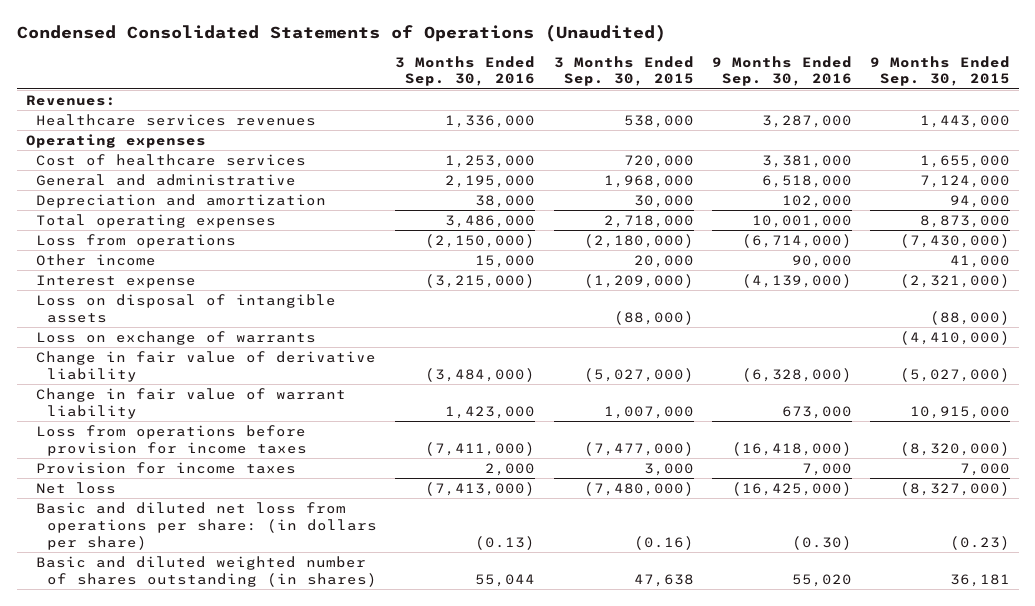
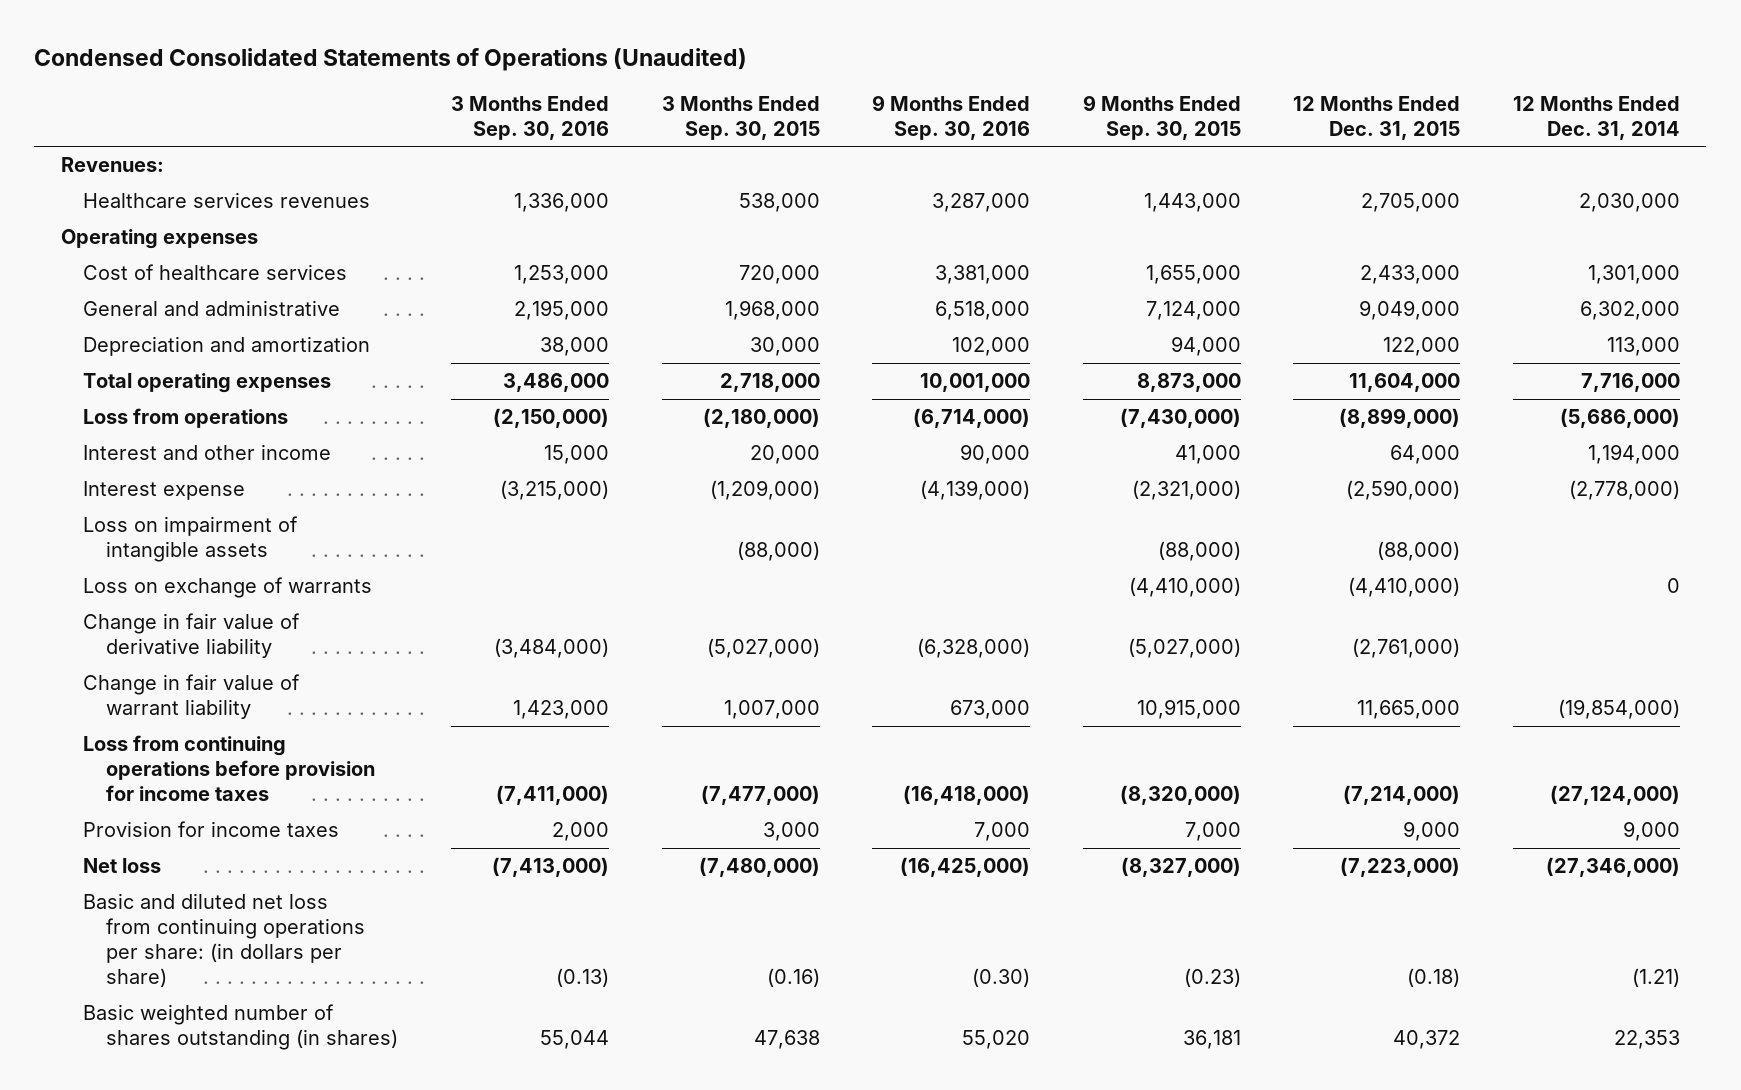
- | 3 Months Ended Sep. 30, 2016 | 3 Months Ended Sep. 30, 2015 | 9 Months Ended Sep. 30, 2016 | 9 Months Ended Sep. 30, 2015
+ | 3 Months Ended Sep. 30, 2016 | 3 Months Ended Sep. 30, 2015 | 9 Months Ended Sep. 30, 2016 | 9 Months Ended Sep. 30, 2015 | 12 Months Ended Dec. 31, 2015 | 12 Months Ended Dec. 31, 2014
- Other income | 15,000 | 20,000 | 90,000 | 41,000
+ Interest and other income | 15,000 | 20,000 | 90,000 | 41,000 | 64,000 | 1,194,000
- Loss on disposal of intangible assets | | (88,000) | | (88,000)
+ Loss on impairment of intangible assets | | (88,000) | | (88,000) | (88,000) |
- Loss from operations before provision for income taxes | (7,411,000) | (7,477,000) | (16,418,000) | (8,320,000)
+ Loss from continuing operations before provision for income taxes | (7,411,000) | (7,477,000) | (16,418,000) | (8,320,000) | (7,214,000) | (27,124,000)
- Basic and diluted net loss from operations per share: (in dollars per share) | (0.13) | (0.16) | (0.30) | (0.23)
- Basic and diluted weighted number of shares outstanding (in shares) | 55,044 | 47,638 | 55,020 | 36,181
+ Basic and diluted net loss from continuing operations per share: (in dollars per share) | (0.13) | (0.16) | (0.30) | (0.23) | (0.18) | (1.21)
+ Basic weighted number of shares outstanding (in shares) | 55,044 | 47,638 | 55,020 | 36,181 | 40,372 | 22,353

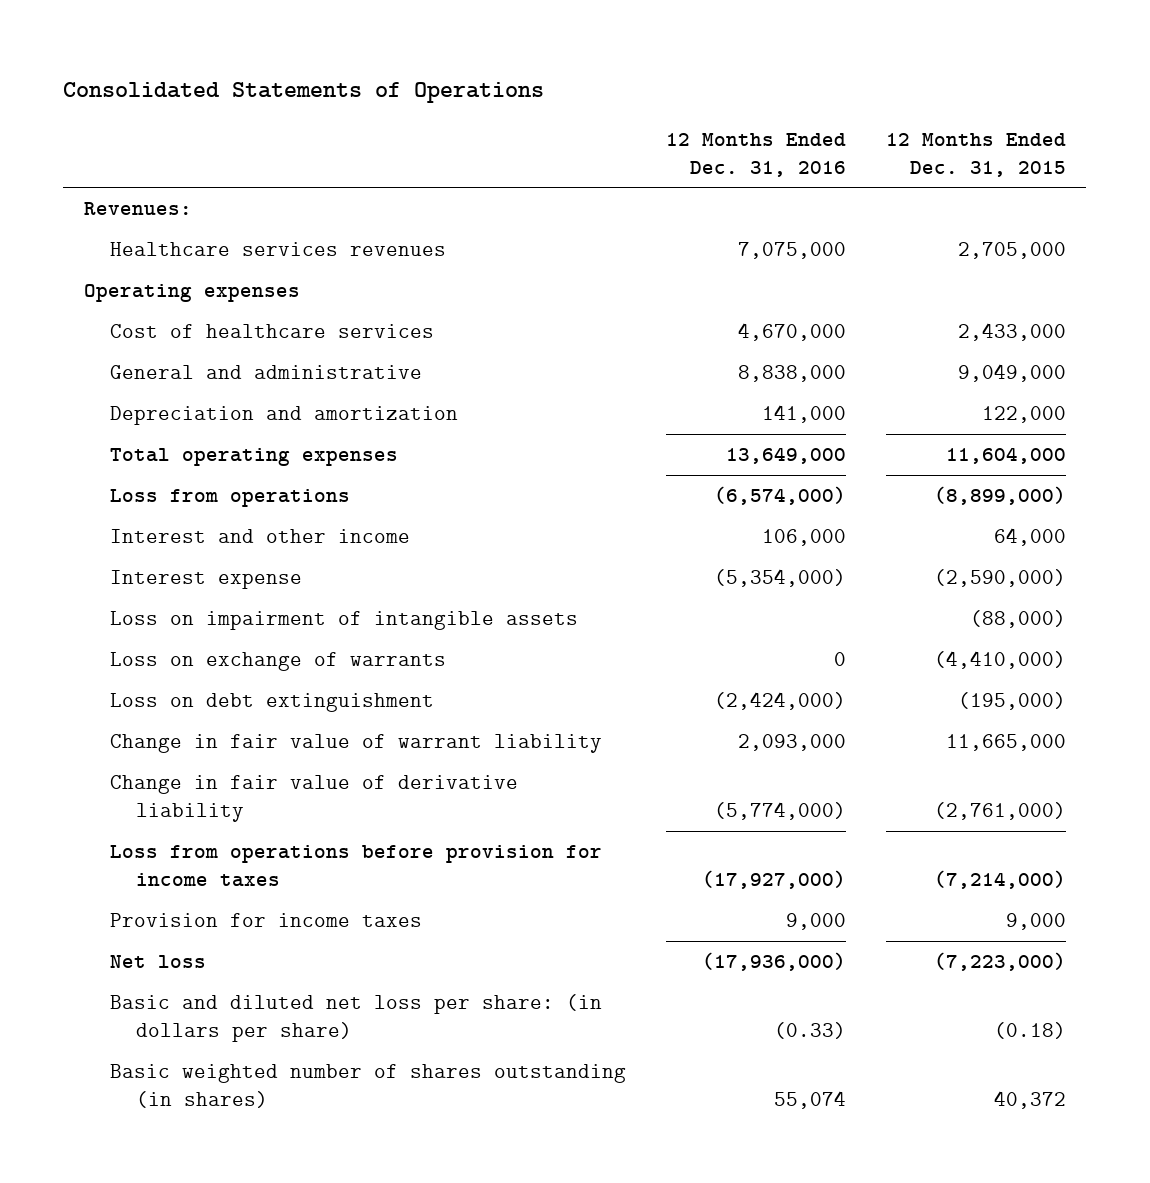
- Condensed Consolidated Statements of Operations (Unaudited)
+ Consolidated Statements of Operations
- | 3 Months Ended Sep. 30, 2016 | 3 Months Ended Sep. 30, 2015 | 9 Months Ended Sep. 30, 2016 | 9 Months Ended Sep. 30, 2015 | 12 Months Ended Dec. 31, 2015 | 12 Months Ended Dec. 31, 2014
+ | 12 Months Ended Dec. 31, 2016 | 12 Months Ended Dec. 31, 2015
+ Loss on debt extinguishment | (2,424,000) | (195,000)
- Loss from continuing operations before provision for income taxes | (7,411,000) | (7,477,000) | (16,418,000) | (8,320,000) | (7,214,000) | (27,124,000)
moved down: Change in fair value of derivative liability | (5,774,000) | (2,761,000)
+ Loss from operations before provision for income taxes | (17,927,000) | (7,214,000)
- Basic and diluted net loss from continuing operations per share: (in dollars per share) | (0.13) | (0.16) | (0.30) | (0.23) | (0.18) | (1.21)
+ Basic and diluted net loss per share: (in dollars per share) | (0.33) | (0.18)

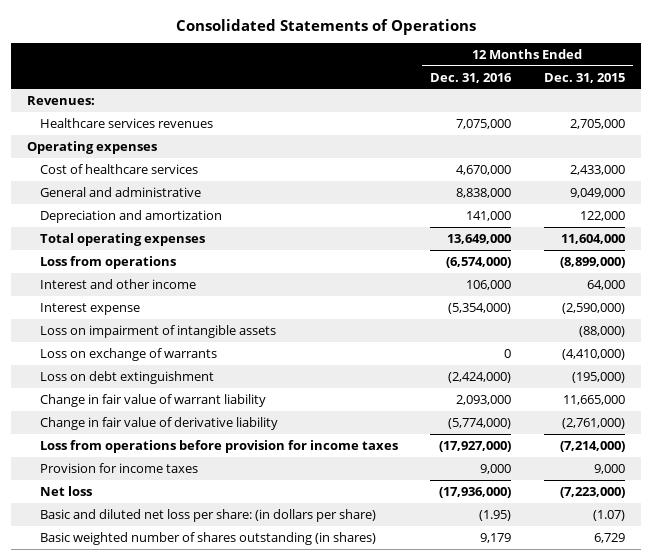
- Basic and diluted net loss per share: (in dollars per share) | (0.33) | (0.18)
- Basic weighted number of shares outstanding (in shares) | 55,074 | 40,372
+ Basic and diluted net loss per share: (in dollars per share) | (1.95) | (1.07)
+ Basic weighted number of shares outstanding (in shares) | 9,179 | 6,729

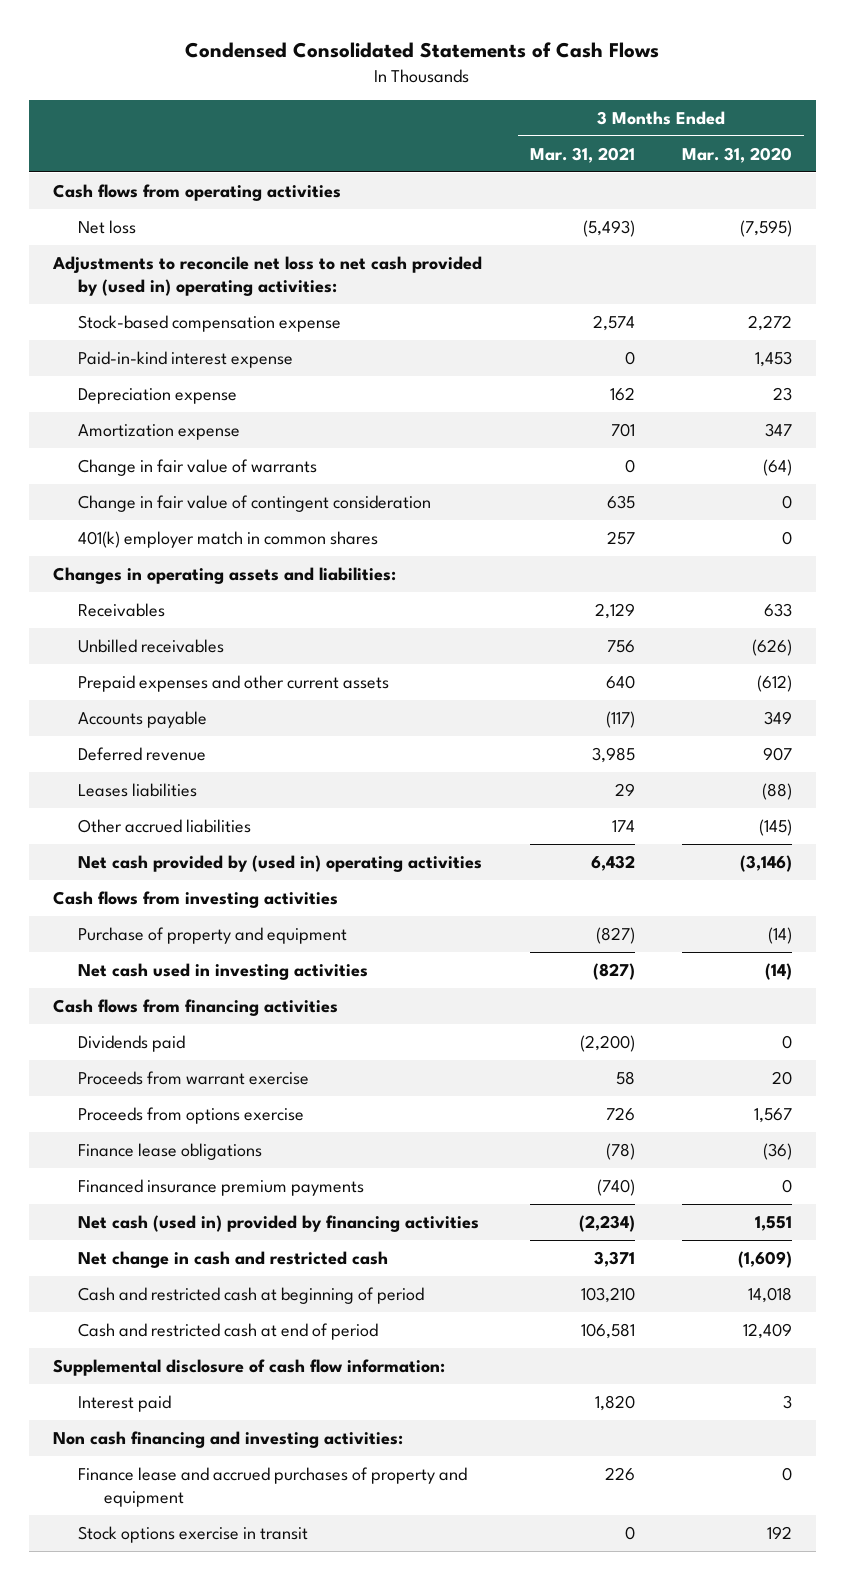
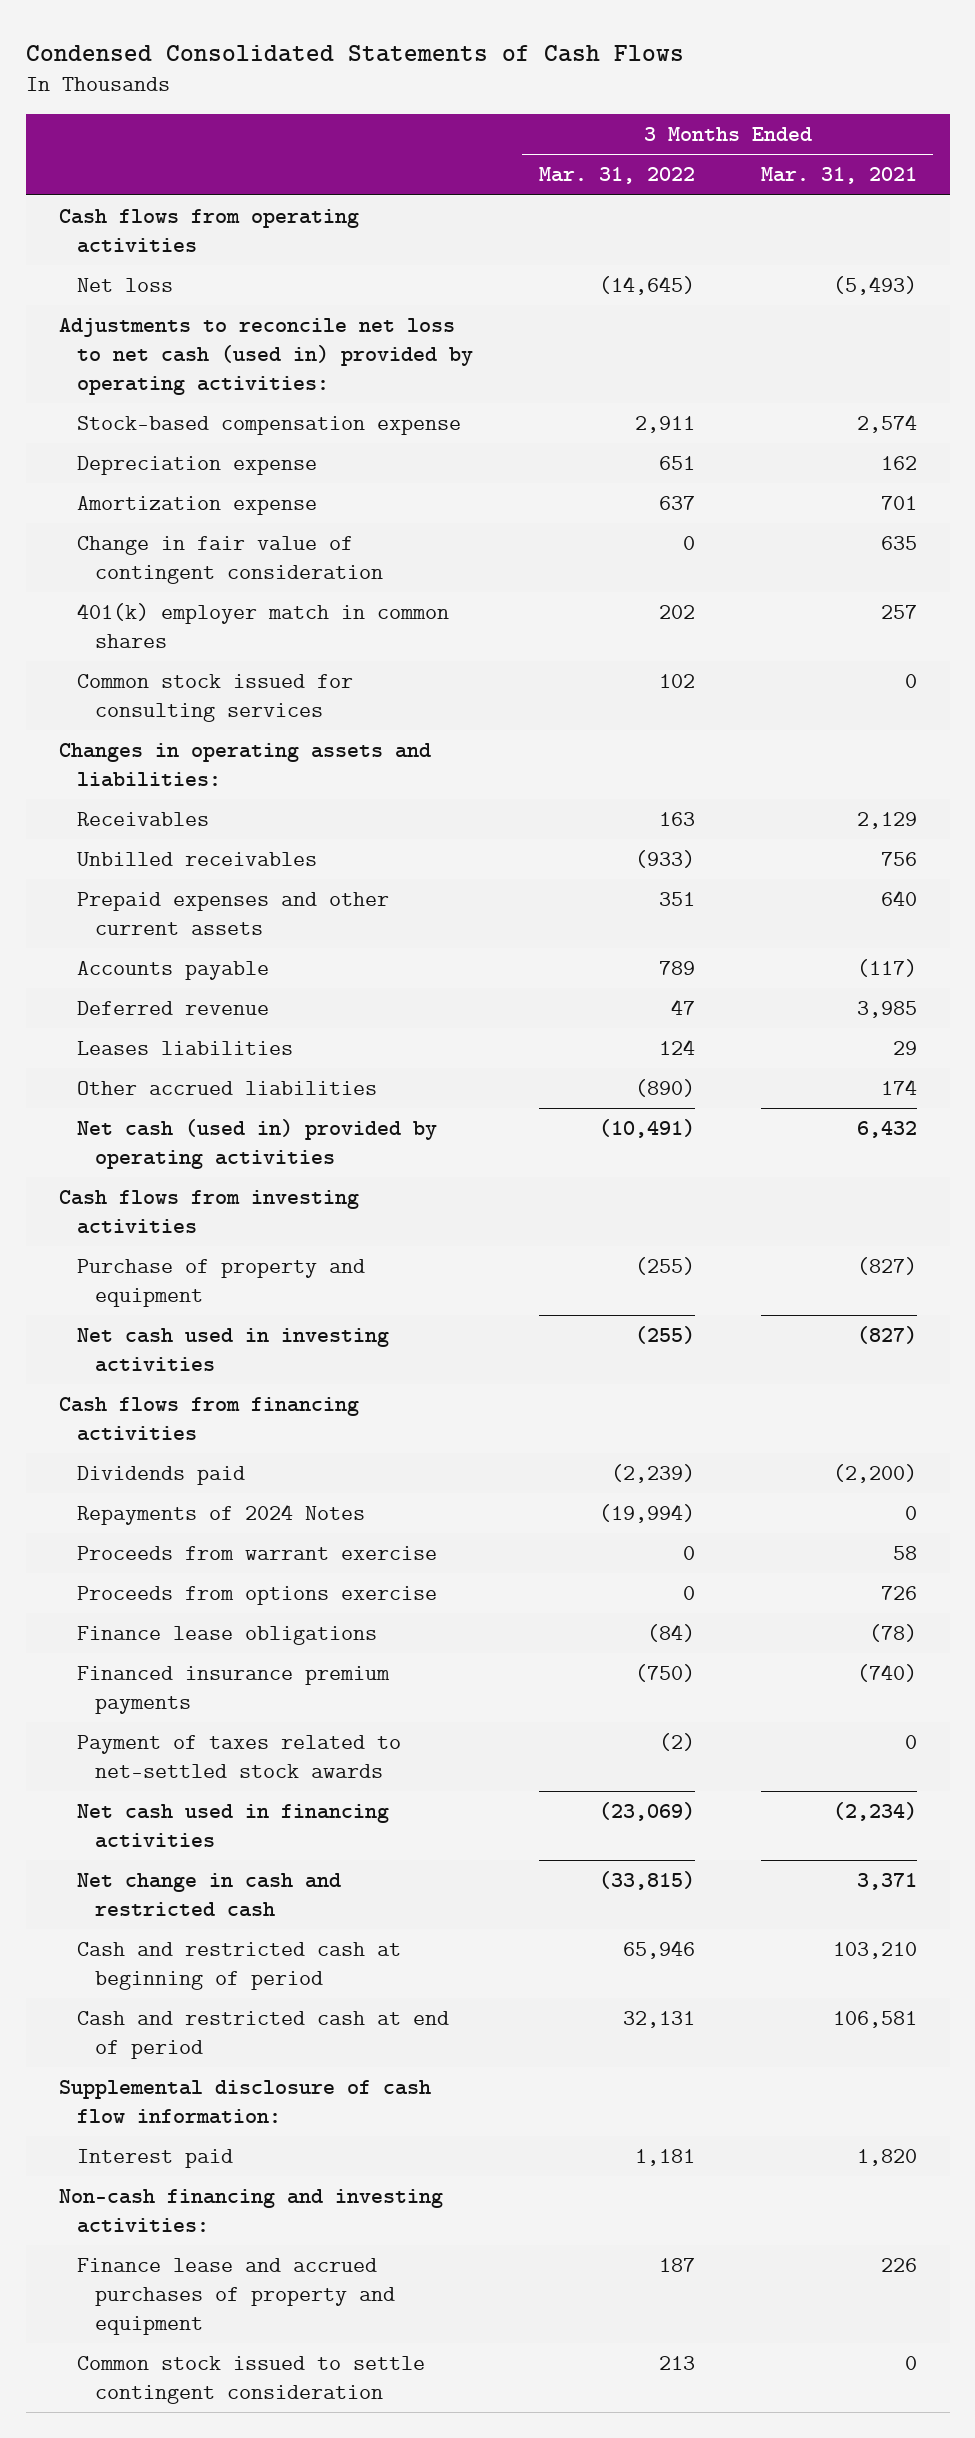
- | 3 Months Ended Mar. 31, 2021 | 3 Months Ended Mar. 31, 2020
+ | 3 Months Ended Mar. 31, 2022 | 3 Months Ended Mar. 31, 2021
- Adjustments to reconcile net loss to net cash provided by (used in) operating activities:
+ Adjustments to reconcile net loss to net cash (used in) provided by operating activities:
- Paid-in-kind interest expense | 0 | 1,453
- Change in fair value of warrants | 0 | (64)
+ Common stock issued for consulting services | 102 | 0
- Net cash provided by (used in) operating activities | 6,432 | (3,146)
+ Net cash (used in) provided by operating activities | (10,491) | 6,432
+ Repayments of 2024 Notes | (19,994) | 0
- Net cash (used in) provided by financing activities | (2,234) | 1,551
+ Payment of taxes related to net-settled stock awards | (2) | 0
+ Net cash used in financing activities | (23,069) | (2,234)
- Non cash financing and investing activities:
+ Non-cash financing and investing activities:
- Stock options exercise in transit | 0 | 192
+ Common stock issued to settle contingent consideration | 213 | 0

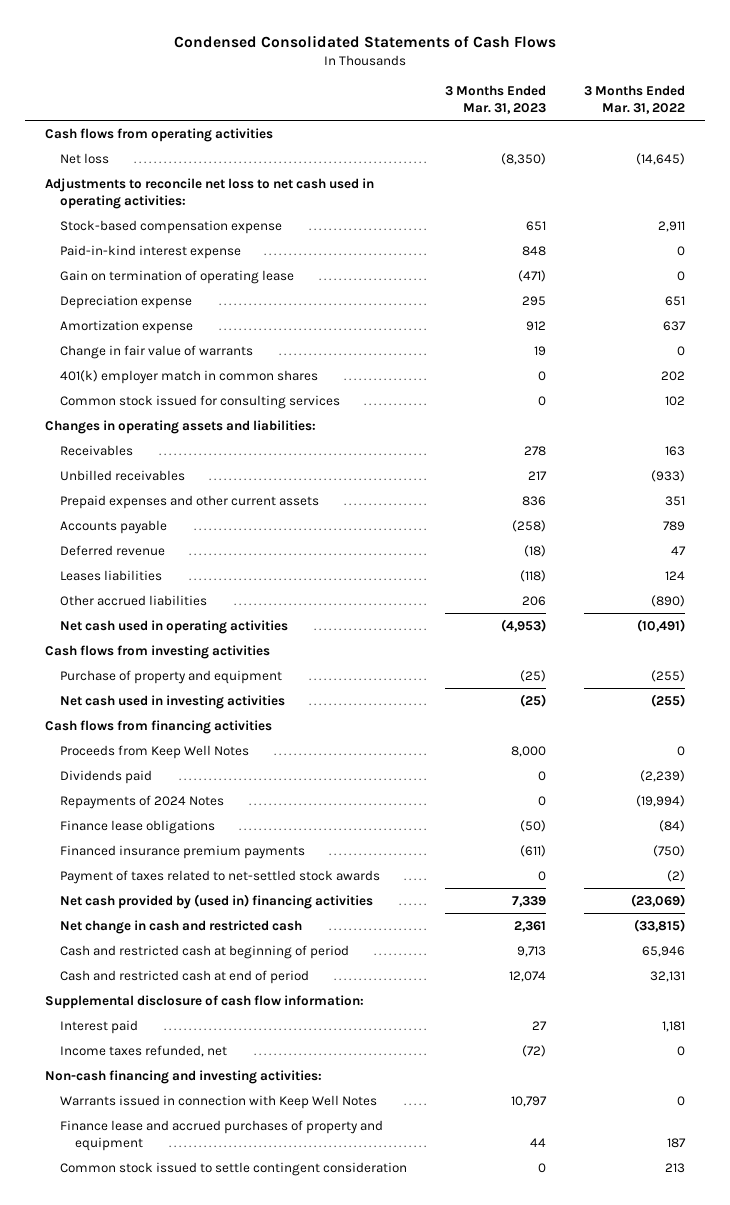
- | 3 Months Ended Mar. 31, 2022 | 3 Months Ended Mar. 31, 2021
+ | 3 Months Ended Mar. 31, 2023 | 3 Months Ended Mar. 31, 2022
- Adjustments to reconcile net loss to net cash (used in) provided by operating activities:
+ Adjustments to reconcile net loss to net cash used in operating activities:
+ Paid-in-kind interest expense | 848 | 0
+ Gain on termination of operating lease | (471) | 0
- Change in fair value of contingent consideration | 0 | 635
+ Change in fair value of warrants | 19 | 0
- Net cash (used in) provided by operating activities | (10,491) | 6,432
+ Net cash used in operating activities | (4,953) | (10,491)
+ Proceeds from Keep Well Notes | 8,000 | 0
- Proceeds from warrant exercise | 0 | 58
- Proceeds from options exercise | 0 | 726
- Net cash used in financing activities | (23,069) | (2,234)
+ Net cash provided by (used in) financing activities | 7,339 | (23,069)
+ Income taxes refunded, net | (72) | 0
+ Warrants issued in connection with Keep Well Notes | 10,797 | 0

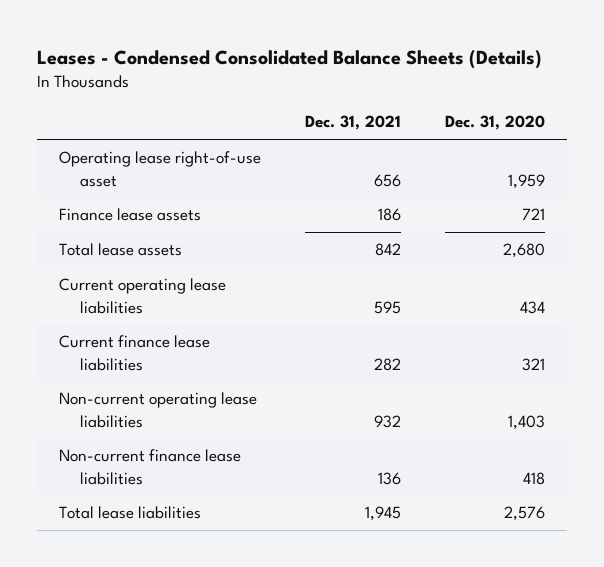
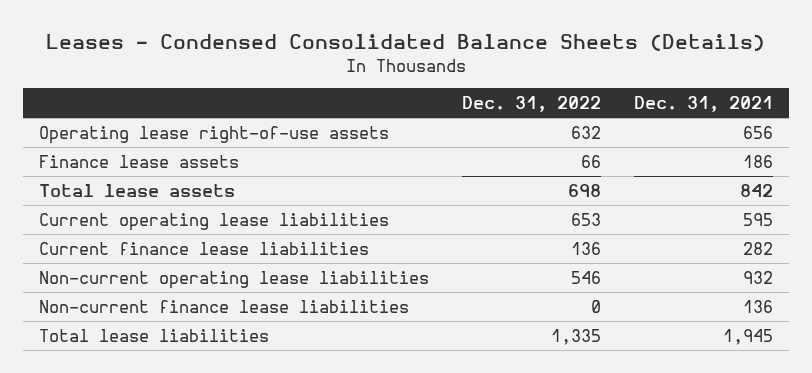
- | Dec. 31, 2021 | Dec. 31, 2020
+ | Dec. 31, 2022 | Dec. 31, 2021
- Operating lease right-of-use asset | 656 | 1,959
+ Operating lease right-of-use assets | 632 | 656

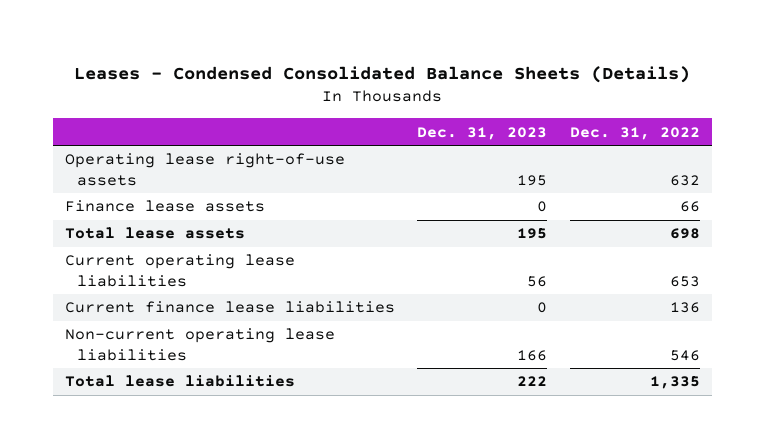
- | Dec. 31, 2022 | Dec. 31, 2021
+ | Dec. 31, 2023 | Dec. 31, 2022
- Non-current finance lease liabilities | 0 | 136

